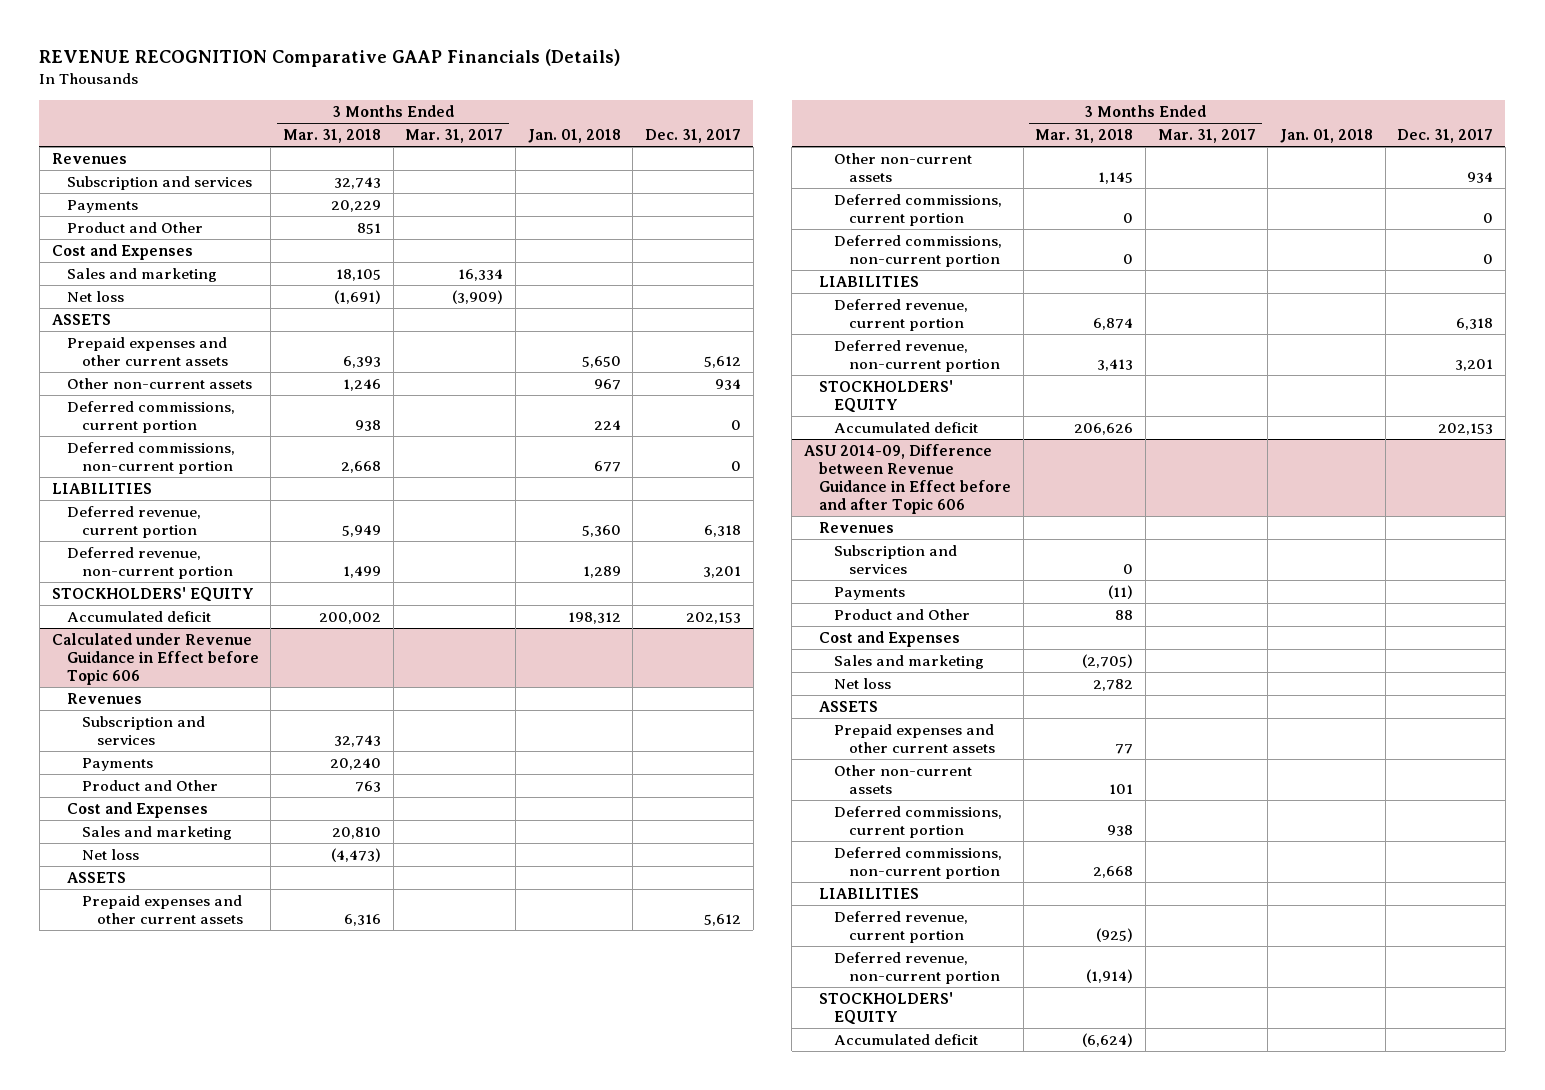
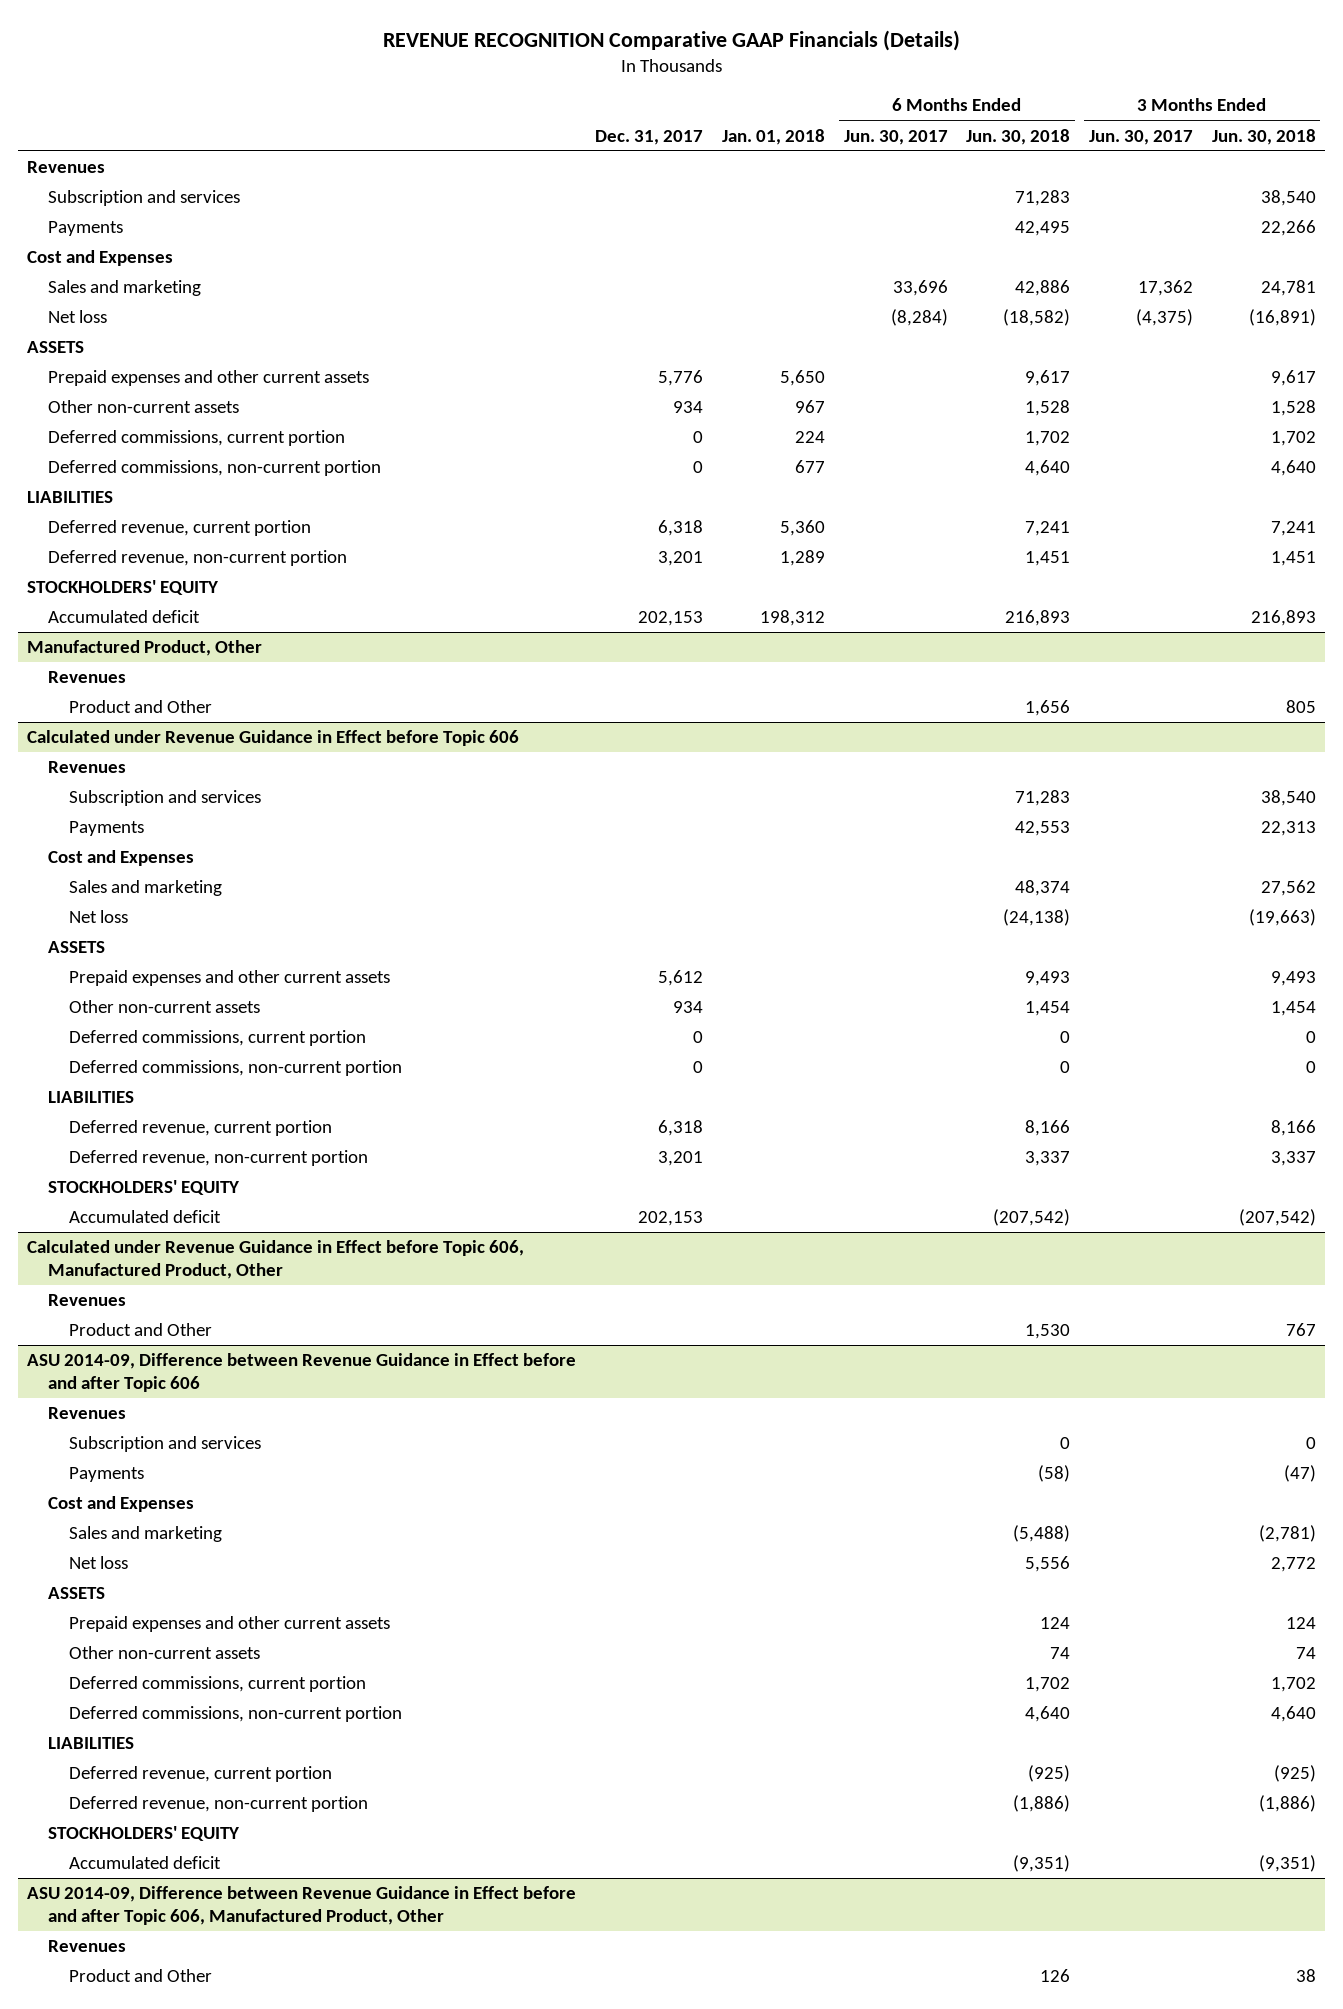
- | 3 Months Ended Mar. 31, 2018 | 3 Months Ended Mar. 31, 2017 | Jan. 01, 2018 | Dec. 31, 2017
+ | Dec. 31, 2017 | Jan. 01, 2018 | 6 Months Ended Jun. 30, 2017 | 6 Months Ended Jun. 30, 2018 | 3 Months Ended Jun. 30, 2017 | 3 Months Ended Jun. 30, 2018
- Product and Other | 851 | | |
- Prepaid expenses and other current assets | 6,393 | | 5,650 | 5,612
+ Prepaid expenses and other current assets | 5,776 | 5,650 | | 9,617 | | 9,617
+ Manufactured Product, Other
+ Revenues
+ Product and Other | | | | 1,656 | | 805
@ Calculated under Revenue Guidance in Effect before Topic 606
- Product and Other | 763 | | |
+ Calculated under Revenue Guidance in Effect before Topic 606, Manufactured Product, Other
+ Revenues
+ Product and Other | | | | 1,530 | | 767
@ ASU 2014-09, Difference between Revenue Guidance in Effect before and after Topic 606
- Product and Other | 88 | | |
+ ASU 2014-09, Difference between Revenue Guidance in Effect before and after Topic 606, Manufactured Product, Other
+ Revenues
+ Product and Other | | | | 126 | | 38

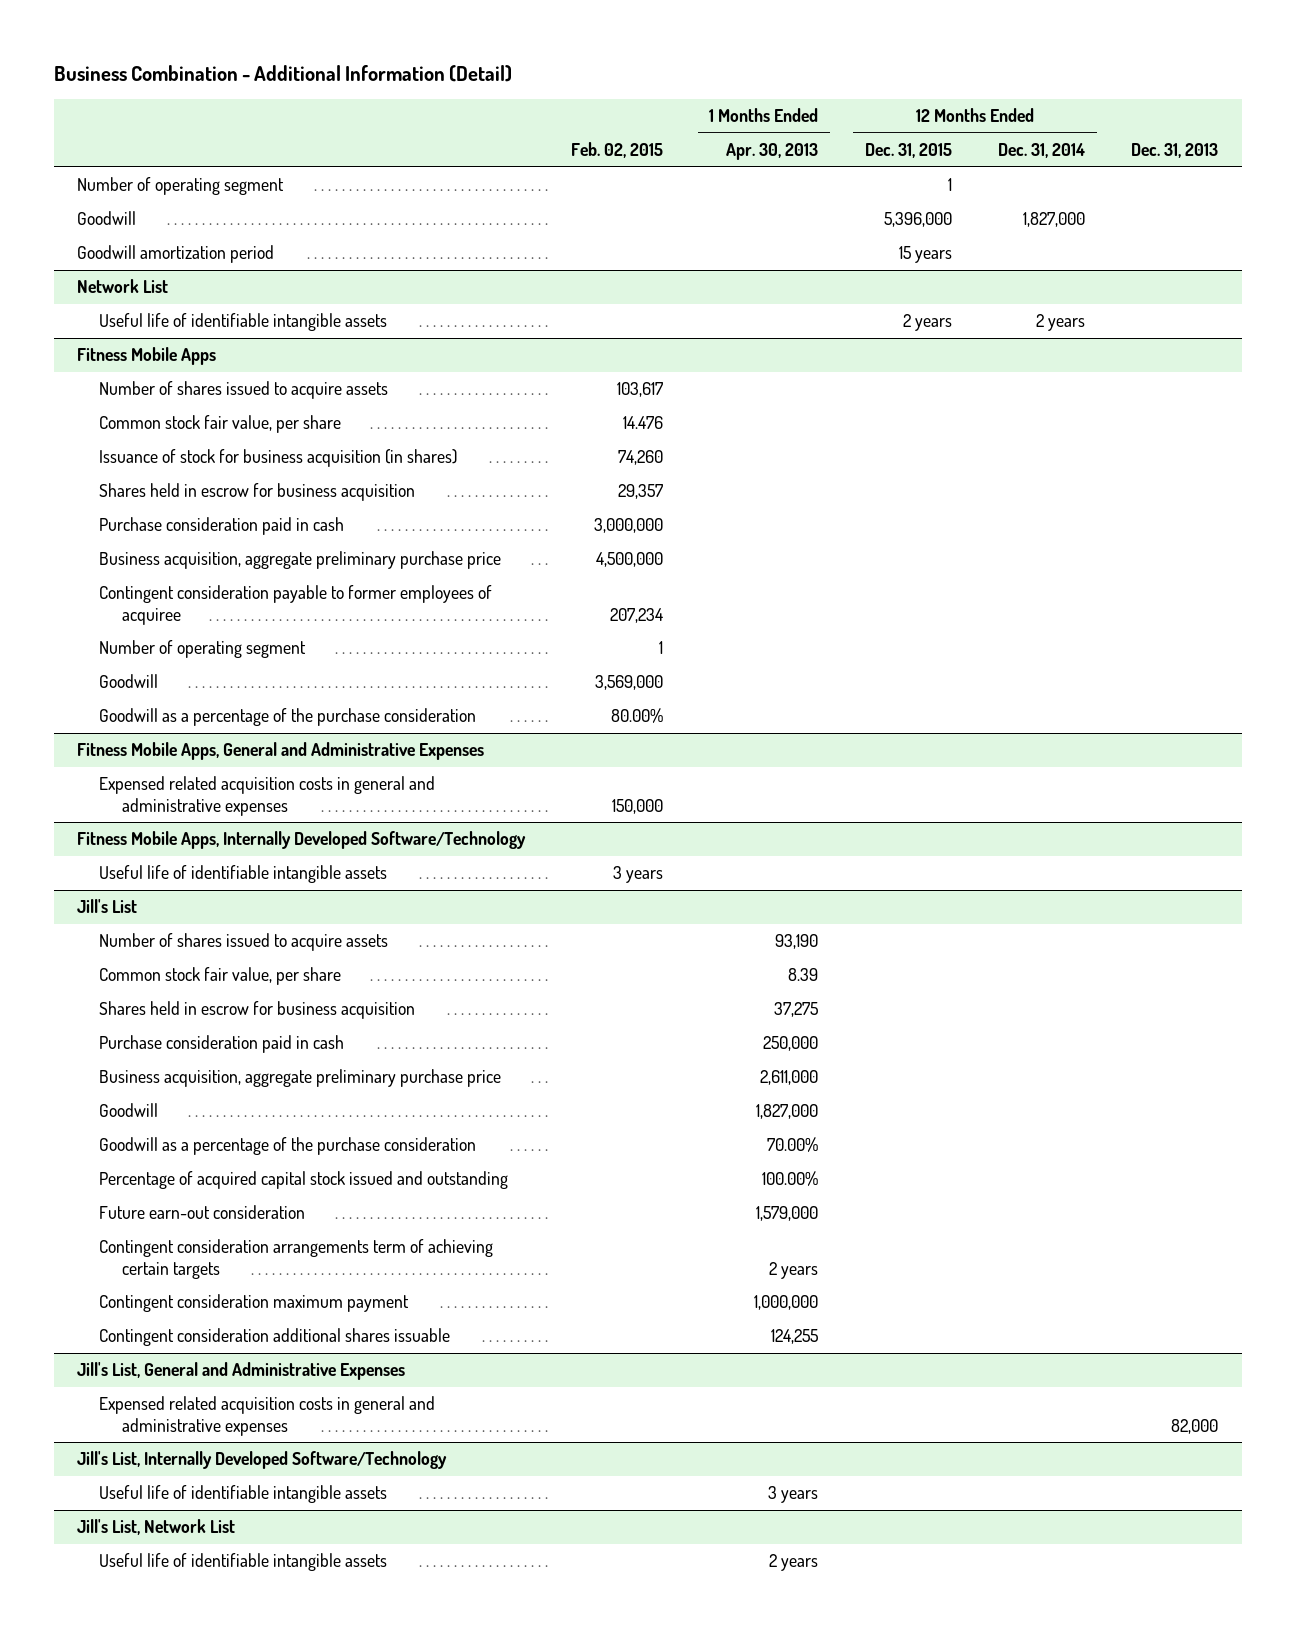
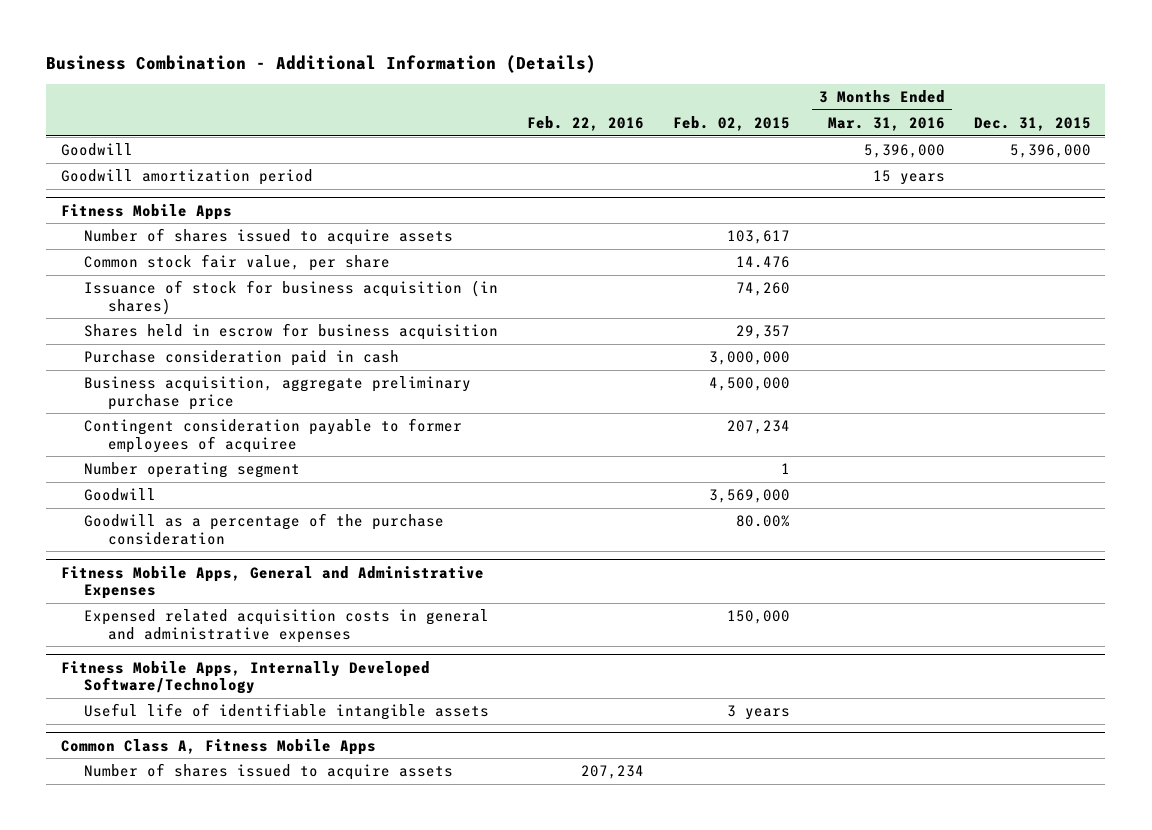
- Business Combination - Additional Information (Detail)
+ Business Combination - Additional Information (Details)
- | Feb. 02, 2015 | 1 Months Ended Apr. 30, 2013 | 12 Months Ended Dec. 31, 2015 | 12 Months Ended Dec. 31, 2014 | Dec. 31, 2013
+ | Feb. 22, 2016 | Feb. 02, 2015 | 3 Months Ended Mar. 31, 2016 | Dec. 31, 2015
- Number of operating segment | | | 1 | |
- Network List
- Useful life of identifiable intangible assets | | | 2 years | 2 years |
@ Fitness Mobile Apps
- Number of operating segment | 1 | | | |
+ Number operating segment | | 1 | |
- Jill's List
- Number of shares issued to acquire assets | | 93,190 | | |
- Common stock fair value, per share | | 8.39 | | |
- Shares held in escrow for business acquisition | | 37,275 | | |
- Purchase consideration paid in cash | | 250,000 | | |
- Business acquisition, aggregate preliminary purchase price | | 2,611,000 | | |
- Goodwill | | 1,827,000 | | |
- Goodwill as a percentage of the purchase consideration | | 70.00% | | |
- Percentage of acquired capital stock issued and outstanding | | 100.00% | | |
- Future earn-out consideration | | 1,579,000 | | |
- Contingent consideration arrangements term of achieving certain targets | | 2 years | | |
- Contingent consideration maximum payment | | 1,000,000 | | |
- Contingent consideration additional shares issuable | | 124,255 | | |
- Jill's List, General and Administrative Expenses
- Expensed related acquisition costs in general and administrative expenses | | | | | 82,000
- Jill's List, Internally Developed Software/Technology
- Useful life of identifiable intangible assets | | 3 years | | |
- Jill's List, Network List
- Useful life of identifiable intangible assets | | 2 years | | |
+ Common Class A, Fitness Mobile Apps
+ Number of shares issued to acquire assets | 207,234 | | |

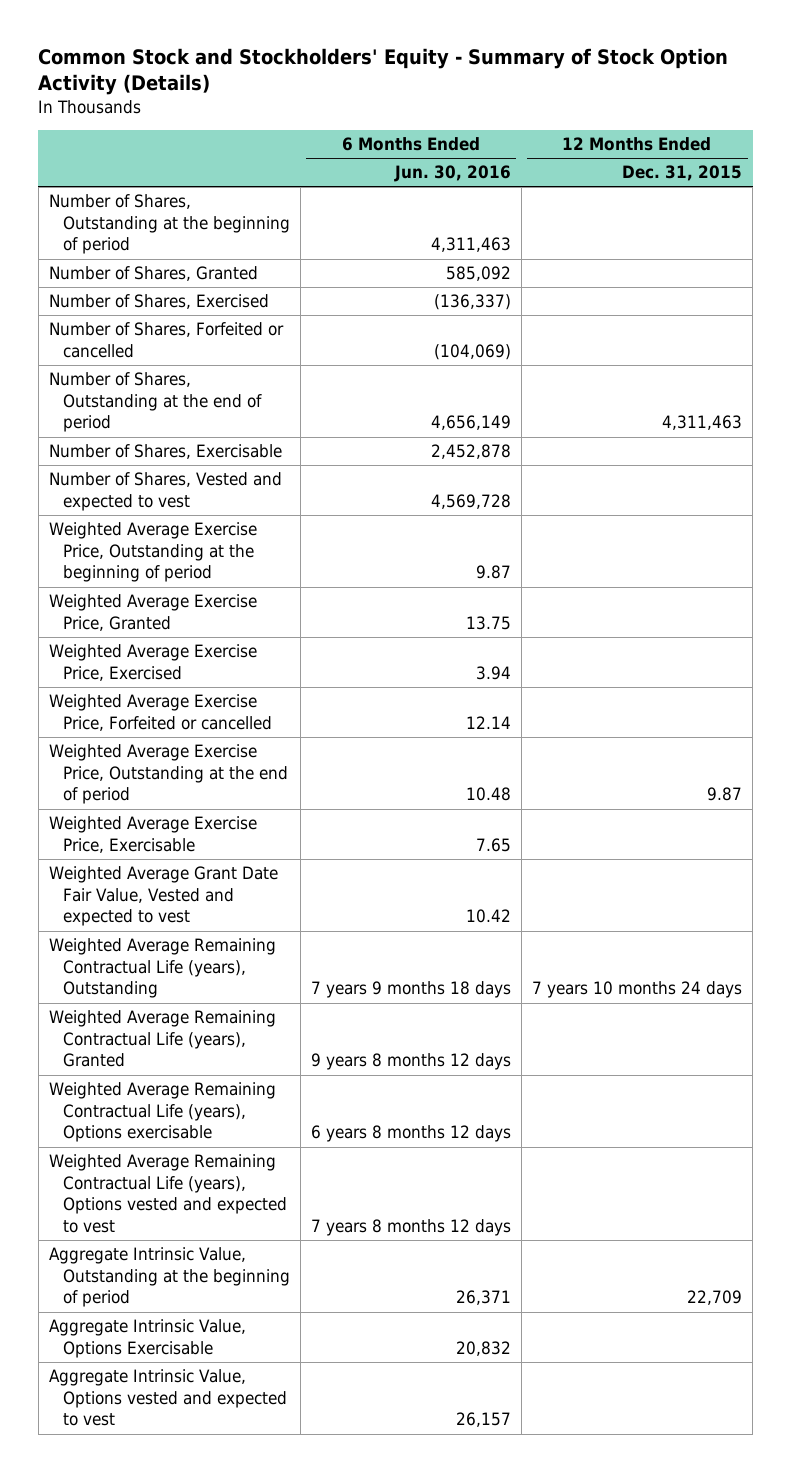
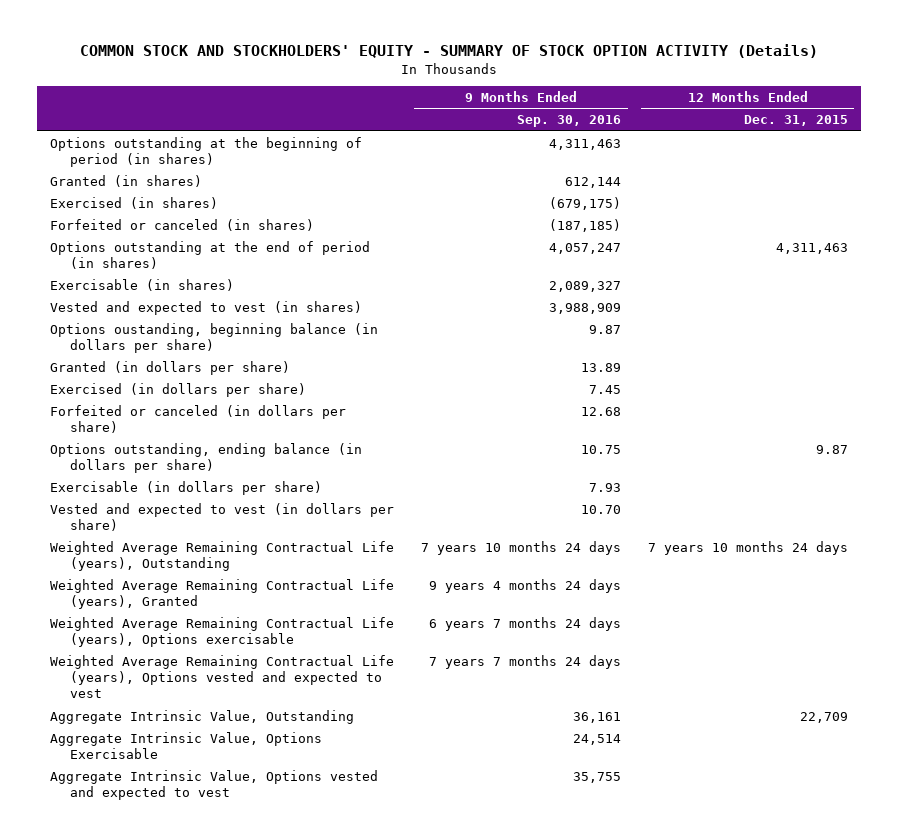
- Common Stock and Stockholders' Equity - Summary of Stock Option Activity (Details)
+ COMMON STOCK AND STOCKHOLDERS' EQUITY - SUMMARY OF STOCK OPTION ACTIVITY (Details)
- | 6 Months Ended Jun. 30, 2016 | 12 Months Ended Dec. 31, 2015
+ | 9 Months Ended Sep. 30, 2016 | 12 Months Ended Dec. 31, 2015
- Number of Shares, Outstanding at the beginning of period | 4,311,463 |
- Number of Shares, Granted | 585,092 |
- Number of Shares, Exercised | (136,337) |
- Number of Shares, Forfeited or cancelled | (104,069) |
- Number of Shares, Outstanding at the end of period | 4,656,149 | 4,311,463
- Number of Shares, Exercisable | 2,452,878 |
- Number of Shares, Vested and expected to vest | 4,569,728 |
- Weighted Average Exercise Price, Outstanding at the beginning of period | 9.87 |
- Weighted Average Exercise Price, Granted | 13.75 |
- Weighted Average Exercise Price, Exercised | 3.94 |
- Weighted Average Exercise Price, Forfeited or cancelled | 12.14 |
- Weighted Average Exercise Price, Outstanding at the end of period | 10.48 | 9.87
- Weighted Average Exercise Price, Exercisable | 7.65 |
- Weighted Average Grant Date Fair Value, Vested and expected to vest | 10.42 |
+ Options outstanding at the beginning of period (in shares) | 4,311,463 |
+ Granted (in shares) | 612,144 |
+ Exercised (in shares) | (679,175) |
+ Forfeited or canceled (in shares) | (187,185) |
+ Options outstanding at the end of period (in shares) | 4,057,247 | 4,311,463
+ Exercisable (in shares) | 2,089,327 |
+ Vested and expected to vest (in shares) | 3,988,909 |
+ Options oustanding, beginning balance (in dollars per share) | 9.87 |
+ Granted (in dollars per share) | 13.89 |
+ Exercised (in dollars per share) | 7.45 |
+ Forfeited or canceled (in dollars per share) | 12.68 |
+ Options outstanding, ending balance (in dollars per share) | 10.75 | 9.87
+ Exercisable (in dollars per share) | 7.93 |
+ Vested and expected to vest (in dollars per share) | 10.70 |
- Aggregate Intrinsic Value, Outstanding at the beginning of period | 26,371 | 22,709
+ Aggregate Intrinsic Value, Outstanding | 36,161 | 22,709

